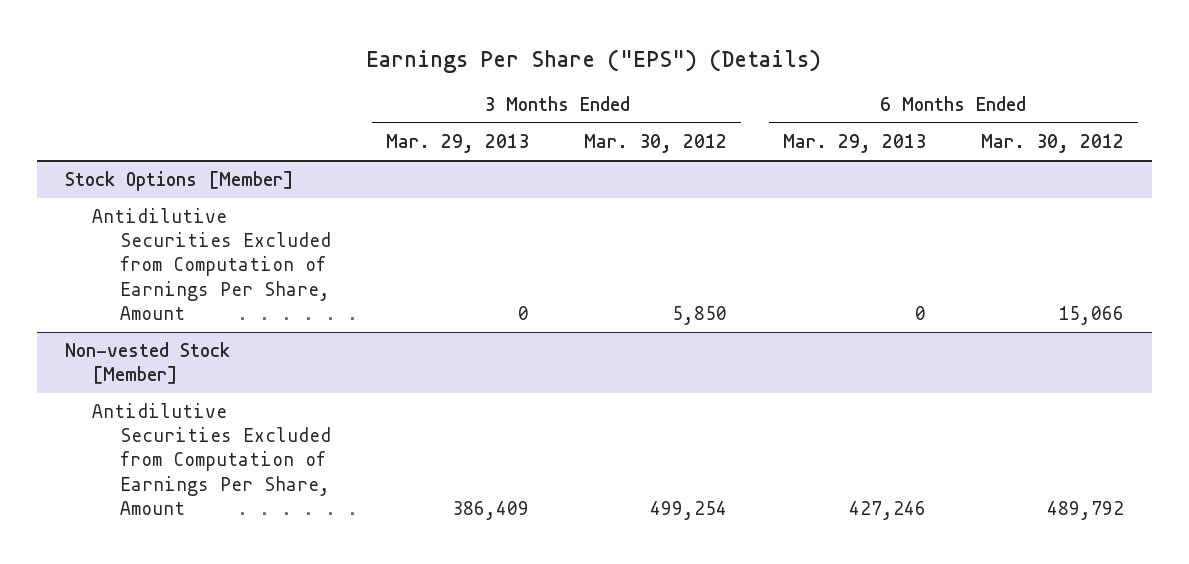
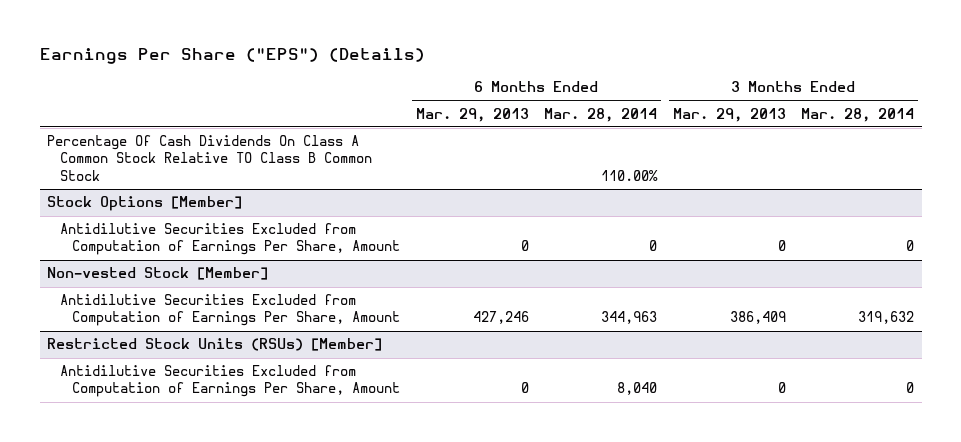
- | 3 Months Ended Mar. 29, 2013 | 3 Months Ended Mar. 30, 2012 | 6 Months Ended Mar. 29, 2013 | 6 Months Ended Mar. 30, 2012
+ | 6 Months Ended Mar. 29, 2013 | 6 Months Ended Mar. 28, 2014 | 3 Months Ended Mar. 29, 2013 | 3 Months Ended Mar. 28, 2014
+ Percentage Of Cash Dividends On Class A Common Stock Relative TO Class B Common Stock | | 110.00% | |
+ Restricted Stock Units (RSUs) [Member]
+ Antidilutive Securities Excluded from Computation of Earnings Per Share, Amount | 0 | 8,040 | 0 | 0

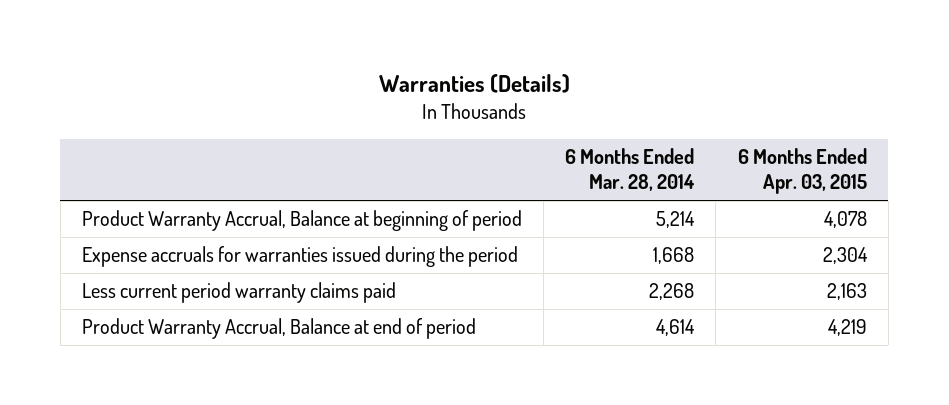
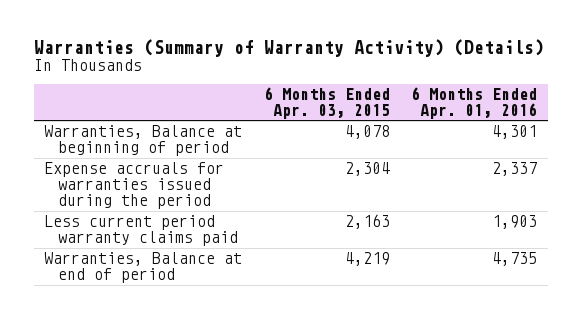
- Warranties (Details)
+ Warranties (Summary of Warranty Activity) (Details)
- | 6 Months Ended Mar. 28, 2014 | 6 Months Ended Apr. 03, 2015
+ | 6 Months Ended Apr. 03, 2015 | 6 Months Ended Apr. 01, 2016
- Product Warranty Accrual, Balance at beginning of period | 5,214 | 4,078
+ Warranties, Balance at beginning of period | 4,078 | 4,301
- Product Warranty Accrual, Balance at end of period | 4,614 | 4,219
+ Warranties, Balance at end of period | 4,219 | 4,735

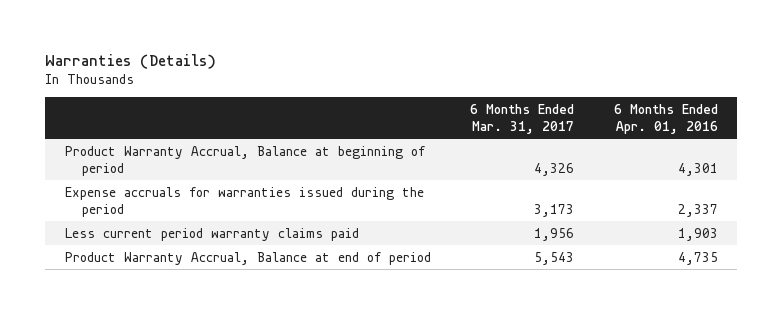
- Warranties (Summary of Warranty Activity) (Details)
+ Warranties (Details)
- | 6 Months Ended Apr. 03, 2015 | 6 Months Ended Apr. 01, 2016
+ | 6 Months Ended Mar. 31, 2017 | 6 Months Ended Apr. 01, 2016
- Warranties, Balance at beginning of period | 4,078 | 4,301
+ Product Warranty Accrual, Balance at beginning of period | 4,326 | 4,301
- Warranties, Balance at end of period | 4,219 | 4,735
+ Product Warranty Accrual, Balance at end of period | 5,543 | 4,735

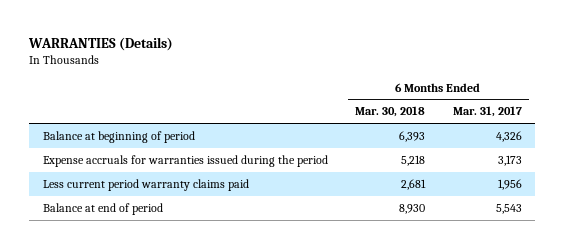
- Warranties (Details)
+ WARRANTIES (Details)
- | 6 Months Ended Mar. 31, 2017 | 6 Months Ended Apr. 01, 2016
+ | 6 Months Ended Mar. 30, 2018 | 6 Months Ended Mar. 31, 2017
- Product Warranty Accrual, Balance at beginning of period | 4,326 | 4,301
+ Balance at beginning of period | 6,393 | 4,326
- Product Warranty Accrual, Balance at end of period | 5,543 | 4,735
+ Balance at end of period | 8,930 | 5,543

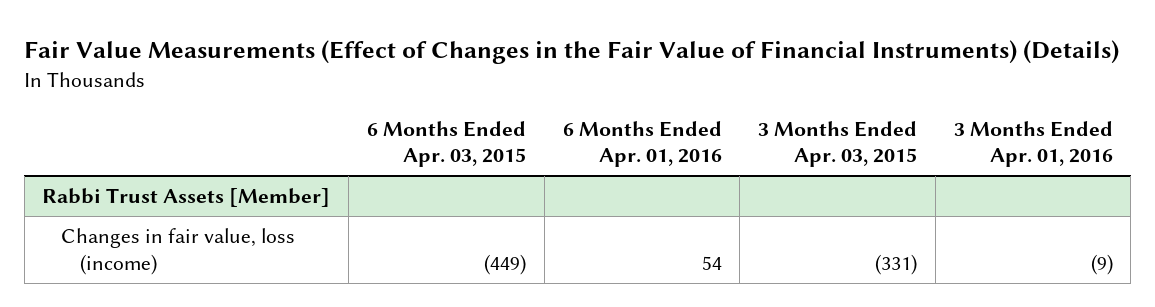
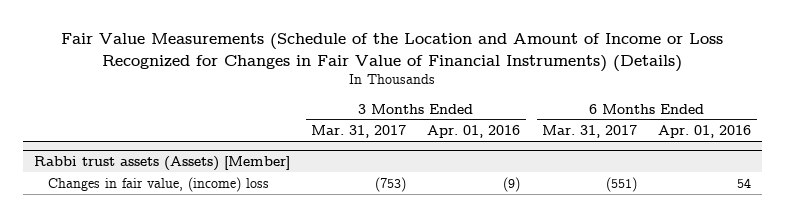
- Fair Value Measurements (Effect of Changes in the Fair Value of Financial Instruments) (Details)
+ Fair Value Measurements (Schedule of the Location and Amount of Income or Loss Recognized for Changes in Fair Value of Financial Instruments) (Details)
- | 6 Months Ended Apr. 03, 2015 | 6 Months Ended Apr. 01, 2016 | 3 Months Ended Apr. 03, 2015 | 3 Months Ended Apr. 01, 2016
+ | 3 Months Ended Mar. 31, 2017 | 3 Months Ended Apr. 01, 2016 | 6 Months Ended Mar. 31, 2017 | 6 Months Ended Apr. 01, 2016
- Rabbi Trust Assets [Member]
- Changes in fair value, loss (income) | (449) | 54 | (331) | (9)
+ Rabbi trust assets (Assets) [Member]
+ Changes in fair value, (income) loss | (753) | (9) | (551) | 54

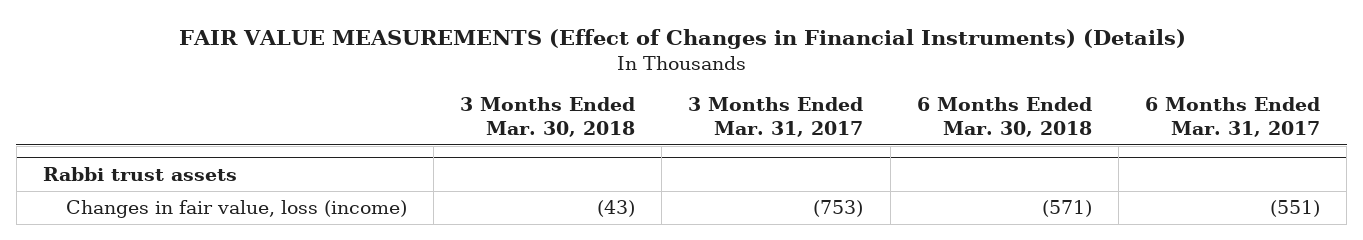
- Fair Value Measurements (Schedule of the Location and Amount of Income or Loss Recognized for Changes in Fair Value of Financial Instruments) (Details)
+ FAIR VALUE MEASUREMENTS (Effect of Changes in Financial Instruments) (Details)
- | 3 Months Ended Mar. 31, 2017 | 3 Months Ended Apr. 01, 2016 | 6 Months Ended Mar. 31, 2017 | 6 Months Ended Apr. 01, 2016
+ | 3 Months Ended Mar. 30, 2018 | 3 Months Ended Mar. 31, 2017 | 6 Months Ended Mar. 30, 2018 | 6 Months Ended Mar. 31, 2017
- Rabbi trust assets (Assets) [Member]
- Changes in fair value, (income) loss | (753) | (9) | (551) | 54
+ Rabbi trust assets
+ Changes in fair value, loss (income) | (43) | (753) | (571) | (551)

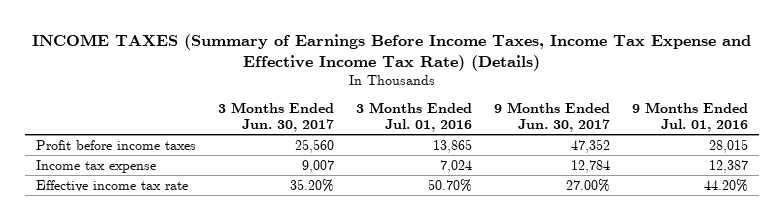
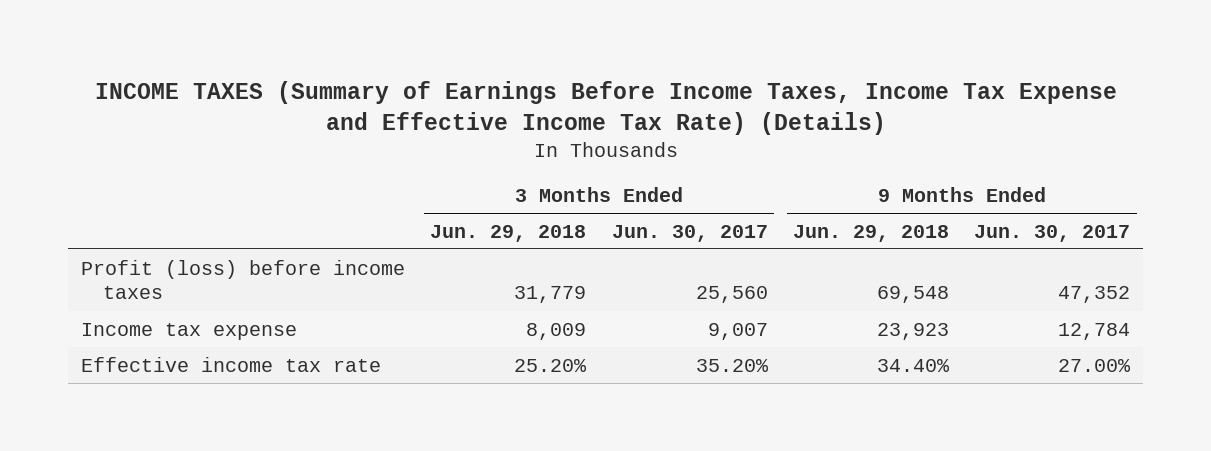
- | 3 Months Ended Jun. 30, 2017 | 3 Months Ended Jul. 01, 2016 | 9 Months Ended Jun. 30, 2017 | 9 Months Ended Jul. 01, 2016
+ | 3 Months Ended Jun. 29, 2018 | 3 Months Ended Jun. 30, 2017 | 9 Months Ended Jun. 29, 2018 | 9 Months Ended Jun. 30, 2017
- Profit before income taxes | 25,560 | 13,865 | 47,352 | 28,015
+ Profit (loss) before income taxes | 31,779 | 25,560 | 69,548 | 47,352

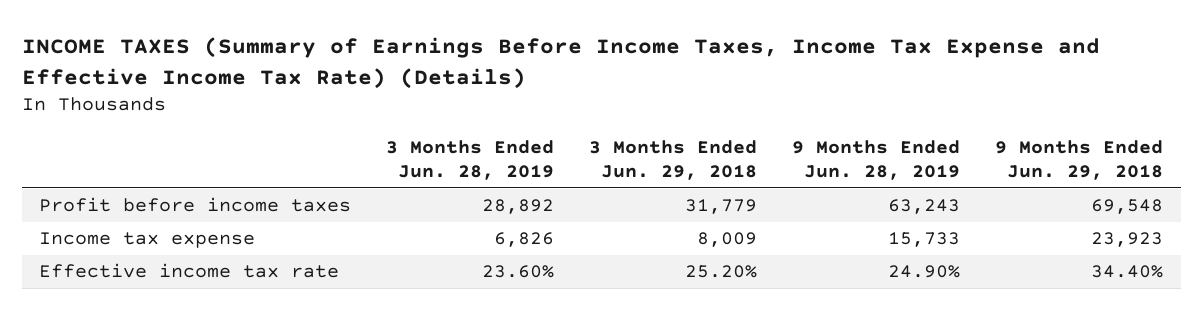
- | 3 Months Ended Jun. 29, 2018 | 3 Months Ended Jun. 30, 2017 | 9 Months Ended Jun. 29, 2018 | 9 Months Ended Jun. 30, 2017
+ | 3 Months Ended Jun. 28, 2019 | 3 Months Ended Jun. 29, 2018 | 9 Months Ended Jun. 28, 2019 | 9 Months Ended Jun. 29, 2018
- Profit (loss) before income taxes | 31,779 | 25,560 | 69,548 | 47,352
+ Profit before income taxes | 28,892 | 31,779 | 63,243 | 69,548

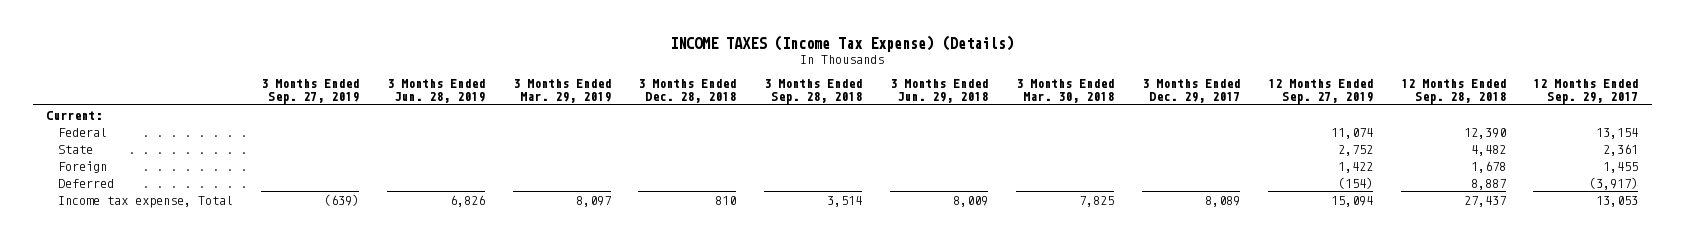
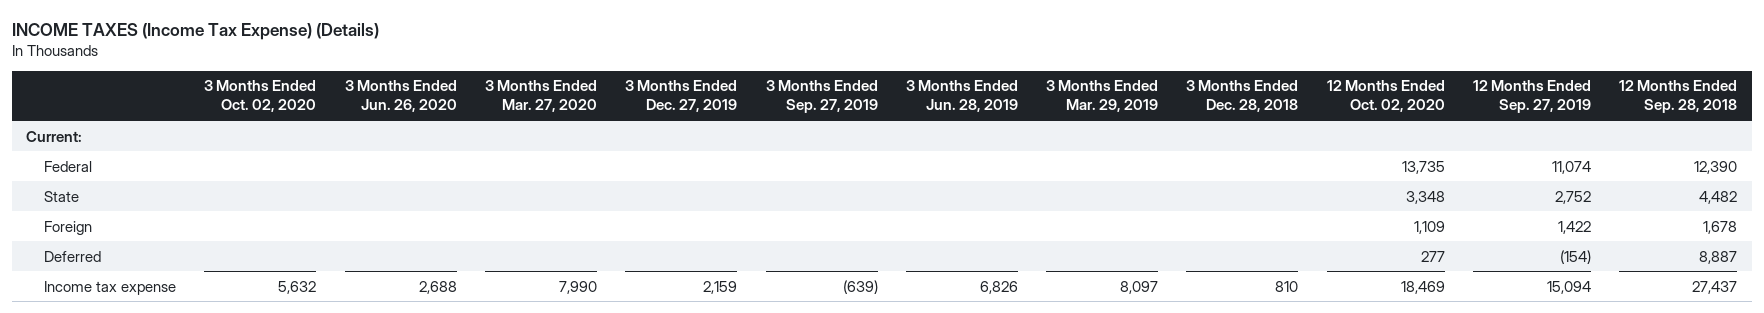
- | 3 Months Ended Sep. 27, 2019 | 3 Months Ended Jun. 28, 2019 | 3 Months Ended Mar. 29, 2019 | 3 Months Ended Dec. 28, 2018 | 3 Months Ended Sep. 28, 2018 | 3 Months Ended Jun. 29, 2018 | 3 Months Ended Mar. 30, 2018 | 3 Months Ended Dec. 29, 2017 | 12 Months Ended Sep. 27, 2019 | 12 Months Ended Sep. 28, 2018 | 12 Months Ended Sep. 29, 2017
+ | 3 Months Ended Oct. 02, 2020 | 3 Months Ended Jun. 26, 2020 | 3 Months Ended Mar. 27, 2020 | 3 Months Ended Dec. 27, 2019 | 3 Months Ended Sep. 27, 2019 | 3 Months Ended Jun. 28, 2019 | 3 Months Ended Mar. 29, 2019 | 3 Months Ended Dec. 28, 2018 | 12 Months Ended Oct. 02, 2020 | 12 Months Ended Sep. 27, 2019 | 12 Months Ended Sep. 28, 2018
- Income tax expense, Total | (639) | 6,826 | 8,097 | 810 | 3,514 | 8,009 | 7,825 | 8,089 | 15,094 | 27,437 | 13,053
+ Income tax expense | 5,632 | 2,688 | 7,990 | 2,159 | (639) | 6,826 | 8,097 | 810 | 18,469 | 15,094 | 27,437

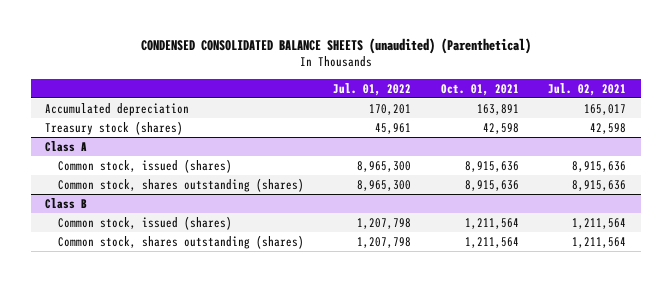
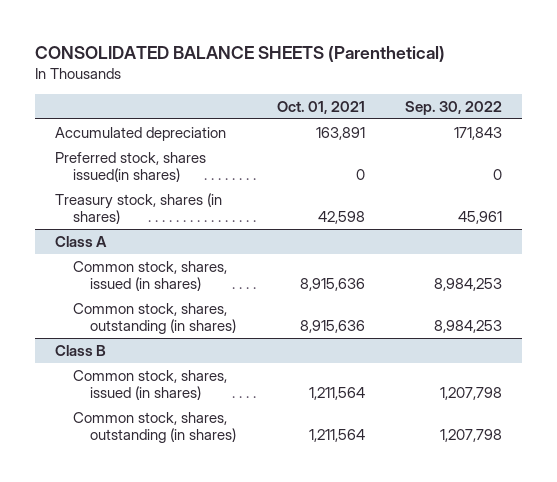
- CONDENSED CONSOLIDATED BALANCE SHEETS (unaudited) (Parenthetical)
+ CONSOLIDATED BALANCE SHEETS (Parenthetical)
- | Jul. 01, 2022 | Oct. 01, 2021 | Jul. 02, 2021
+ | Oct. 01, 2021 | Sep. 30, 2022
- Treasury stock (shares) | 45,961 | 42,598 | 42,598
+ Preferred stock, shares issued(in shares) | 0 | 0
+ Treasury stock, shares (in shares) | 42,598 | 45,961
@ Class A
- Common stock, issued (shares) | 8,965,300 | 8,915,636 | 8,915,636
- Common stock, shares outstanding (shares) | 8,965,300 | 8,915,636 | 8,915,636
+ Common stock, shares, issued (in shares) | 8,915,636 | 8,984,253
+ Common stock, shares, outstanding (in shares) | 8,915,636 | 8,984,253
@ Class B
- Common stock, issued (shares) | 1,207,798 | 1,211,564 | 1,211,564
- Common stock, shares outstanding (shares) | 1,207,798 | 1,211,564 | 1,211,564
+ Common stock, shares, issued (in shares) | 1,211,564 | 1,207,798
+ Common stock, shares, outstanding (in shares) | 1,211,564 | 1,207,798

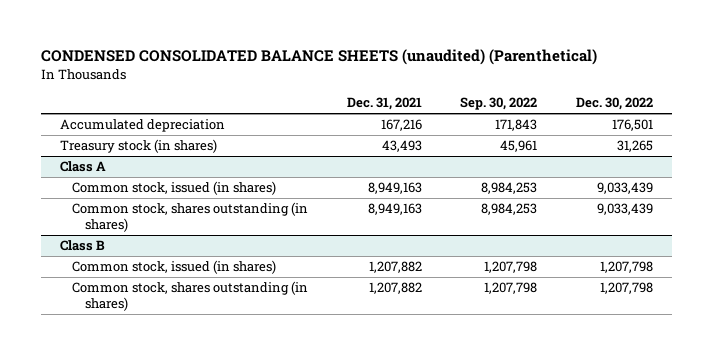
- CONSOLIDATED BALANCE SHEETS (Parenthetical)
+ CONDENSED CONSOLIDATED BALANCE SHEETS (unaudited) (Parenthetical)
- | Oct. 01, 2021 | Sep. 30, 2022
+ | Dec. 31, 2021 | Sep. 30, 2022 | Dec. 30, 2022
- Preferred stock, shares issued(in shares) | 0 | 0
- Treasury stock, shares (in shares) | 42,598 | 45,961
+ Treasury stock (in shares) | 43,493 | 45,961 | 31,265
@ Class A
- Common stock, shares, issued (in shares) | 8,915,636 | 8,984,253
- Common stock, shares, outstanding (in shares) | 8,915,636 | 8,984,253
+ Common stock, issued (in shares) | 8,949,163 | 8,984,253 | 9,033,439
+ Common stock, shares outstanding (in shares) | 8,949,163 | 8,984,253 | 9,033,439
@ Class B
- Common stock, shares, issued (in shares) | 1,211,564 | 1,207,798
- Common stock, shares, outstanding (in shares) | 1,211,564 | 1,207,798
+ Common stock, issued (in shares) | 1,207,882 | 1,207,798 | 1,207,798
+ Common stock, shares outstanding (in shares) | 1,207,882 | 1,207,798 | 1,207,798

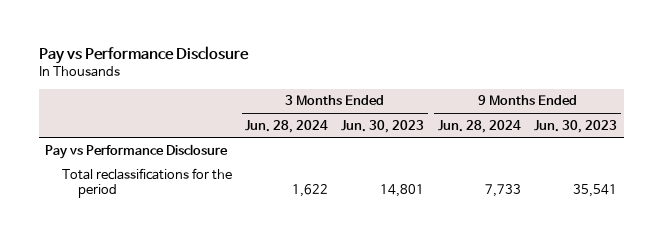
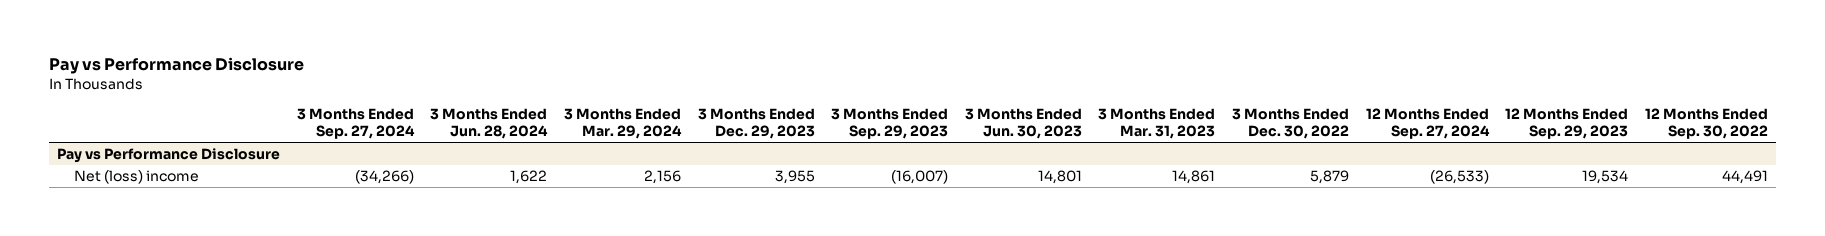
- | 3 Months Ended Jun. 28, 2024 | 3 Months Ended Jun. 30, 2023 | 9 Months Ended Jun. 28, 2024 | 9 Months Ended Jun. 30, 2023
+ | 3 Months Ended Sep. 27, 2024 | 3 Months Ended Jun. 28, 2024 | 3 Months Ended Mar. 29, 2024 | 3 Months Ended Dec. 29, 2023 | 3 Months Ended Sep. 29, 2023 | 3 Months Ended Jun. 30, 2023 | 3 Months Ended Mar. 31, 2023 | 3 Months Ended Dec. 30, 2022 | 12 Months Ended Sep. 27, 2024 | 12 Months Ended Sep. 29, 2023 | 12 Months Ended Sep. 30, 2022
- Total reclassifications for the period | 1,622 | 14,801 | 7,733 | 35,541
+ Net (loss) income | (34,266) | 1,622 | 2,156 | 3,955 | (16,007) | 14,801 | 14,861 | 5,879 | (26,533) | 19,534 | 44,491

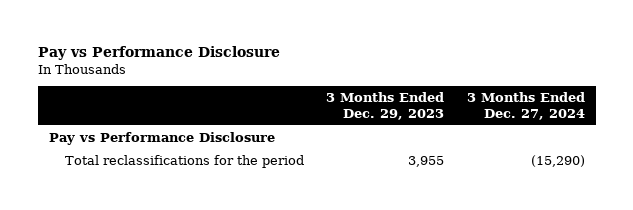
- | 3 Months Ended Sep. 27, 2024 | 3 Months Ended Jun. 28, 2024 | 3 Months Ended Mar. 29, 2024 | 3 Months Ended Dec. 29, 2023 | 3 Months Ended Sep. 29, 2023 | 3 Months Ended Jun. 30, 2023 | 3 Months Ended Mar. 31, 2023 | 3 Months Ended Dec. 30, 2022 | 12 Months Ended Sep. 27, 2024 | 12 Months Ended Sep. 29, 2023 | 12 Months Ended Sep. 30, 2022
+ | 3 Months Ended Dec. 29, 2023 | 3 Months Ended Dec. 27, 2024
- Net (loss) income | (34,266) | 1,622 | 2,156 | 3,955 | (16,007) | 14,801 | 14,861 | 5,879 | (26,533) | 19,534 | 44,491
+ Total reclassifications for the period | 3,955 | (15,290)

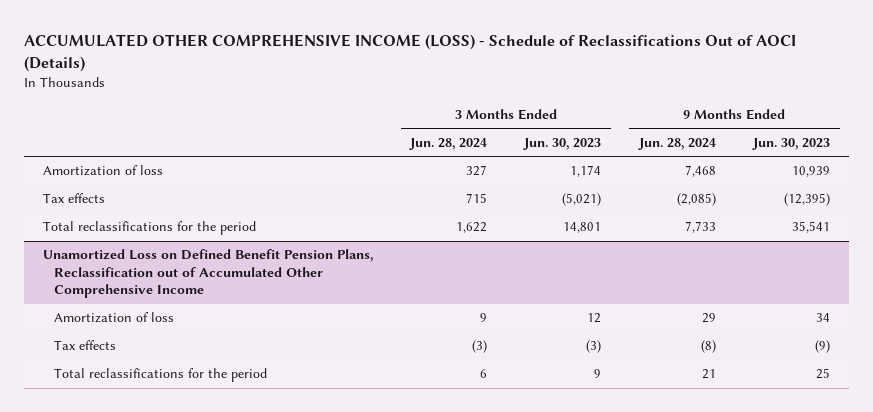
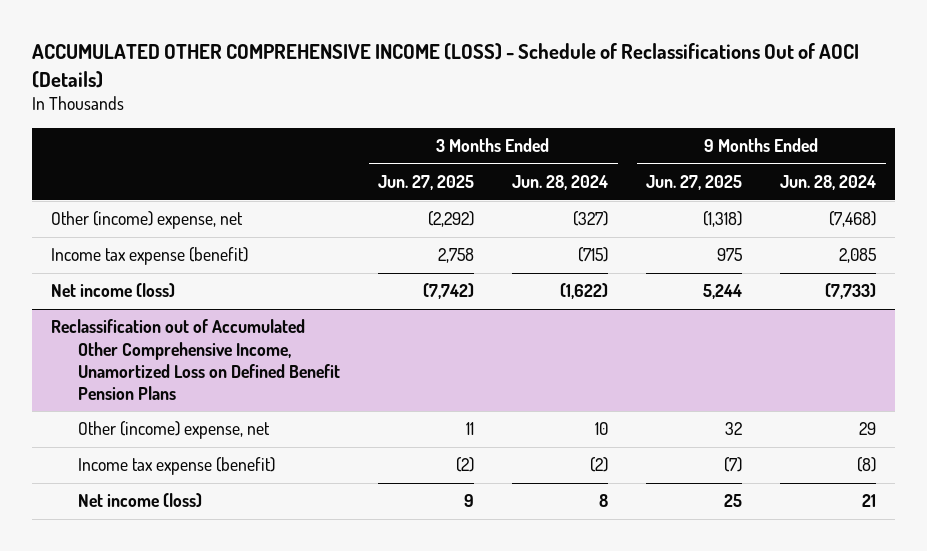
- | 3 Months Ended Jun. 28, 2024 | 3 Months Ended Jun. 30, 2023 | 9 Months Ended Jun. 28, 2024 | 9 Months Ended Jun. 30, 2023
+ | 3 Months Ended Jun. 27, 2025 | 3 Months Ended Jun. 28, 2024 | 9 Months Ended Jun. 27, 2025 | 9 Months Ended Jun. 28, 2024
- Amortization of loss | 327 | 1,174 | 7,468 | 10,939
- Tax effects | 715 | (5,021) | (2,085) | (12,395)
- Total reclassifications for the period | 1,622 | 14,801 | 7,733 | 35,541
- Unamortized Loss on Defined Benefit Pension Plans, Reclassification out of Accumulated Other Comprehensive Income
- Amortization of loss | 9 | 12 | 29 | 34
- Tax effects | (3) | (3) | (8) | (9)
- Total reclassifications for the period | 6 | 9 | 21 | 25
+ Other (income) expense, net | (2,292) | (327) | (1,318) | (7,468)
+ Income tax expense (benefit) | 2,758 | (715) | 975 | 2,085
+ Net income (loss) | (7,742) | (1,622) | 5,244 | (7,733)
+ Reclassification out of Accumulated Other Comprehensive Income, Unamortized Loss on Defined Benefit Pension Plans
+ Other (income) expense, net | 11 | 10 | 32 | 29
+ Income tax expense (benefit) | (2) | (2) | (7) | (8)
+ Net income (loss) | 9 | 8 | 25 | 21

